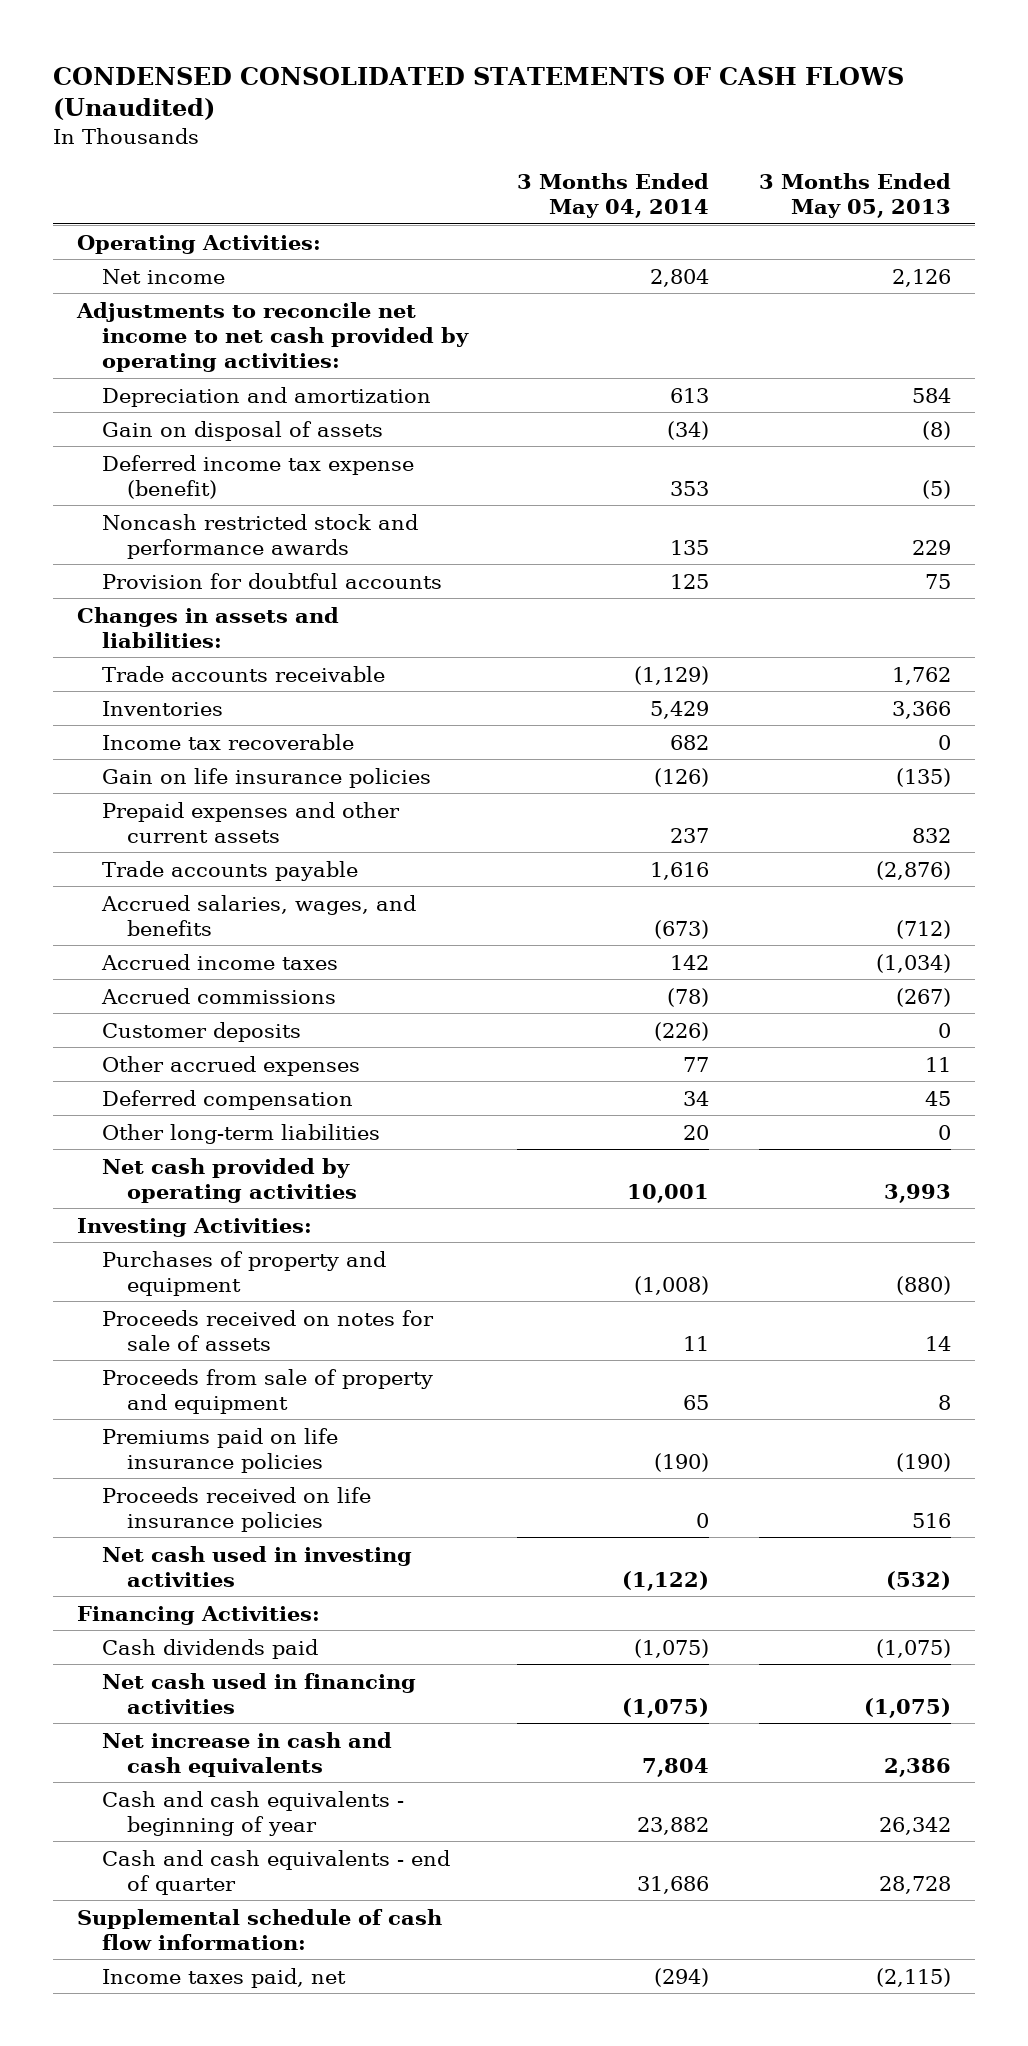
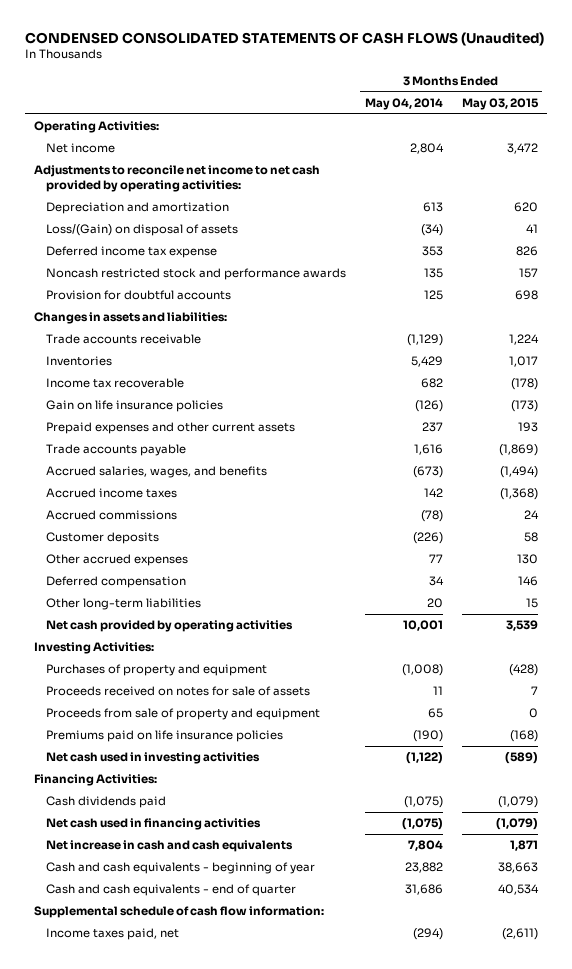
- | 3 Months Ended May 04, 2014 | 3 Months Ended May 05, 2013
+ | 3 Months Ended May 04, 2014 | 3 Months Ended May 03, 2015
- Gain on disposal of assets | (34) | (8)
- Deferred income tax expense (benefit) | 353 | (5)
+ Loss/(Gain) on disposal of assets | (34) | 41
+ Deferred income tax expense | 353 | 826
- Proceeds received on life insurance policies | 0 | 516

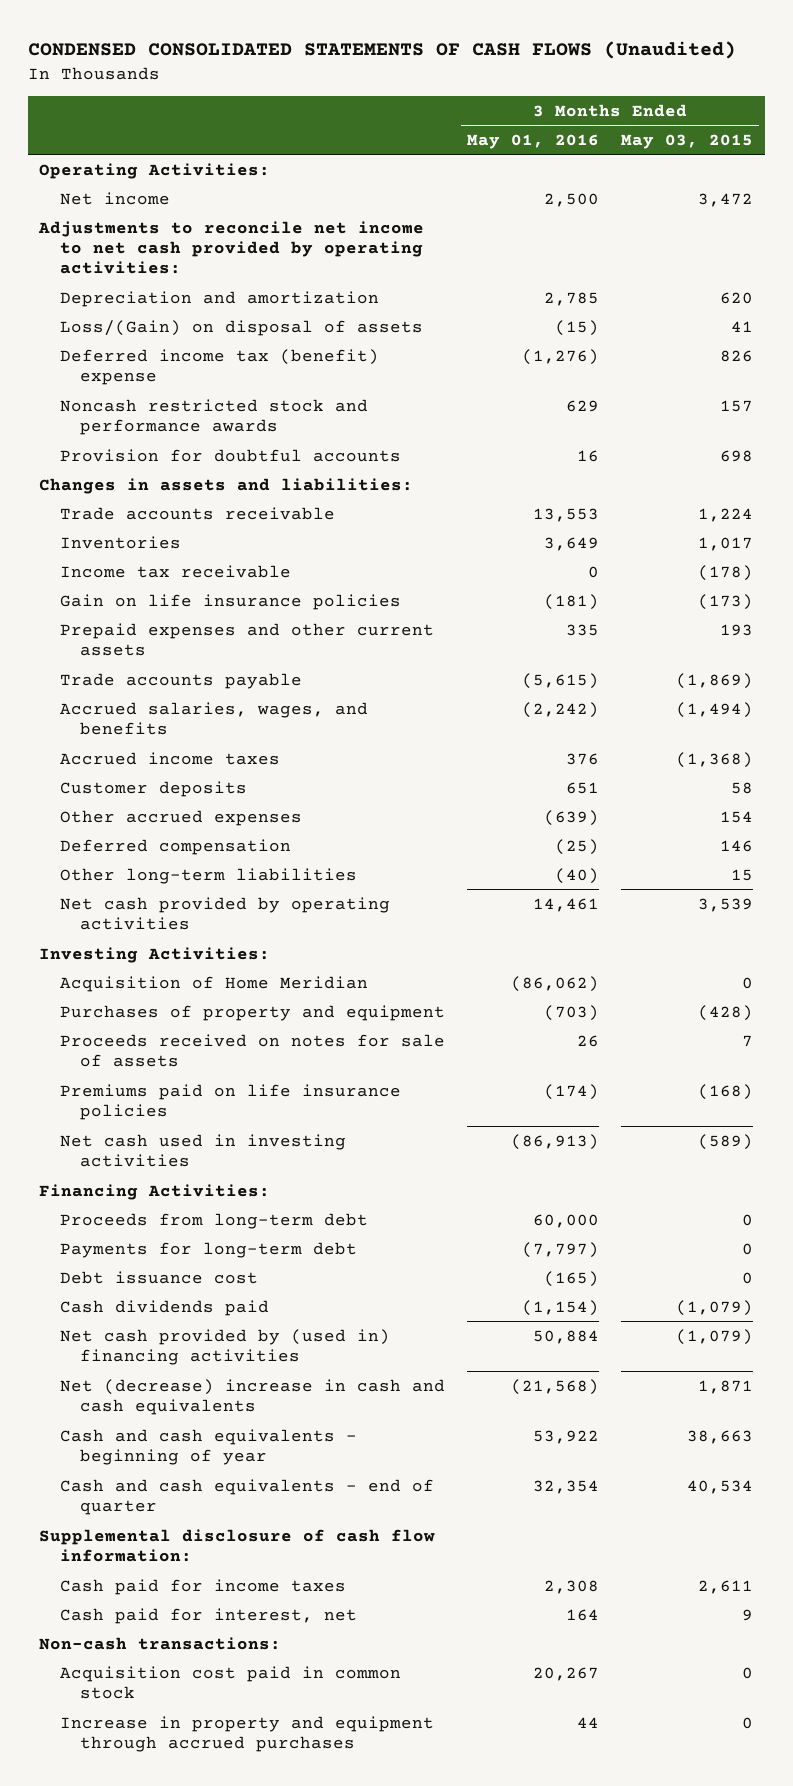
- | 3 Months Ended May 04, 2014 | 3 Months Ended May 03, 2015
+ | 3 Months Ended May 01, 2016 | 3 Months Ended May 03, 2015
- Deferred income tax expense | 353 | 826
+ Deferred income tax (benefit) expense | (1,276) | 826
- Income tax recoverable | 682 | (178)
+ Income tax receivable | 0 | (178)
- Accrued commissions | (78) | 24
- Other accrued expenses | 77 | 130
+ Other accrued expenses | (639) | 154
+ Acquisition of Home Meridian | (86,062) | 0
- Proceeds from sale of property and equipment | 65 | 0
+ Proceeds from long-term debt | 60,000 | 0
+ Payments for long-term debt | (7,797) | 0
+ Debt issuance cost | (165) | 0
- Net cash used in financing activities | (1,075) | (1,079)
- Net increase in cash and cash equivalents | 7,804 | 1,871
+ Net cash provided by (used in) financing activities | 50,884 | (1,079)
+ Net (decrease) increase in cash and cash equivalents | (21,568) | 1,871
- Supplemental schedule of cash flow information:
- Income taxes paid, net | (294) | (2,611)
+ Supplemental disclosure of cash flow information:
+ Cash paid for income taxes | 2,308 | 2,611
+ Cash paid for interest, net | 164 | 9
+ Non-cash transactions:
+ Acquisition cost paid in common stock | 20,267 | 0
+ Increase in property and equipment through accrued purchases | 44 | 0

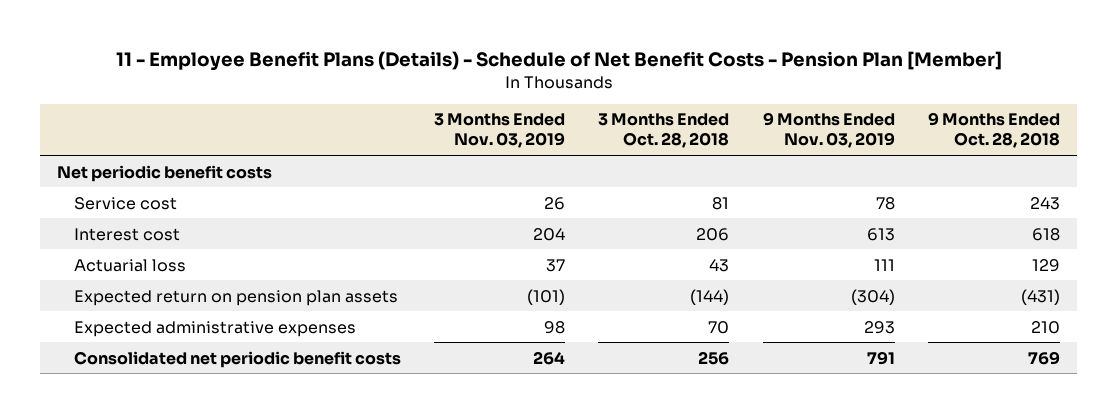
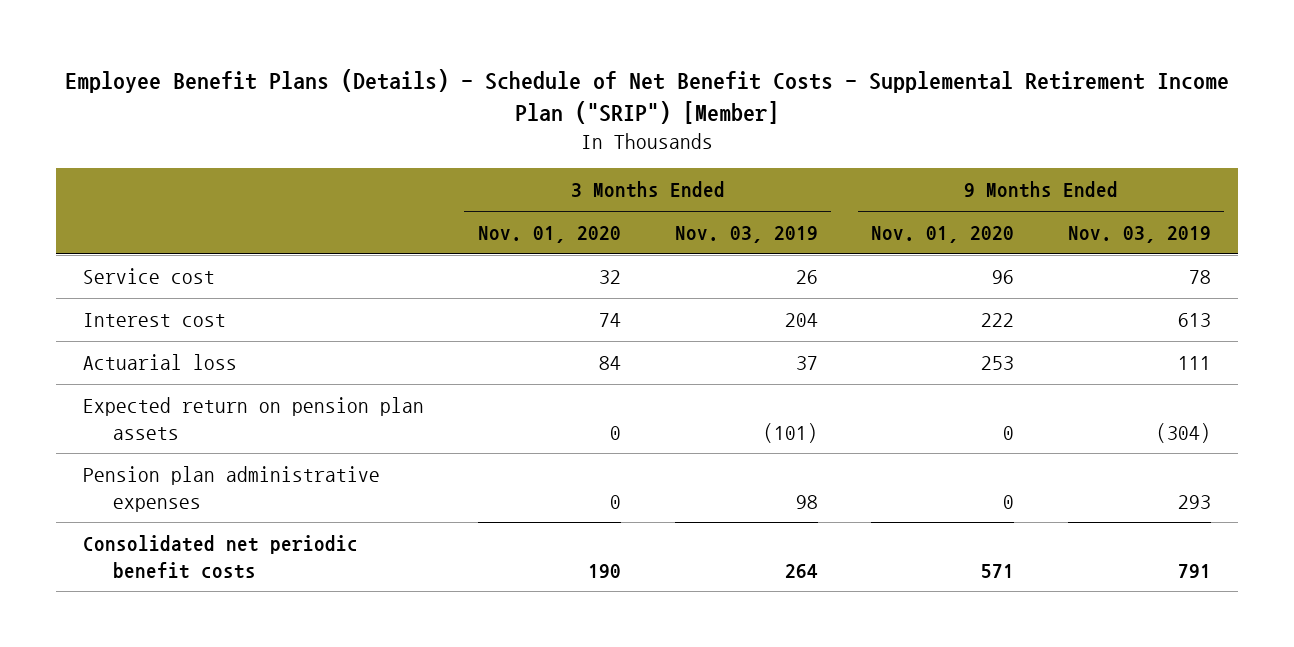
- 11 - Employee Benefit Plans (Details) - Schedule of Net Benefit Costs - Pension Plan [Member]
+ Employee Benefit Plans (Details) - Schedule of Net Benefit Costs - Supplemental Retirement Income Plan ("SRIP") [Member]
- | 3 Months Ended Nov. 03, 2019 | 3 Months Ended Oct. 28, 2018 | 9 Months Ended Nov. 03, 2019 | 9 Months Ended Oct. 28, 2018
+ | 3 Months Ended Nov. 01, 2020 | 3 Months Ended Nov. 03, 2019 | 9 Months Ended Nov. 01, 2020 | 9 Months Ended Nov. 03, 2019
- Net periodic benefit costs
- Expected administrative expenses | 98 | 70 | 293 | 210
+ Pension plan administrative expenses | 0 | 98 | 0 | 293

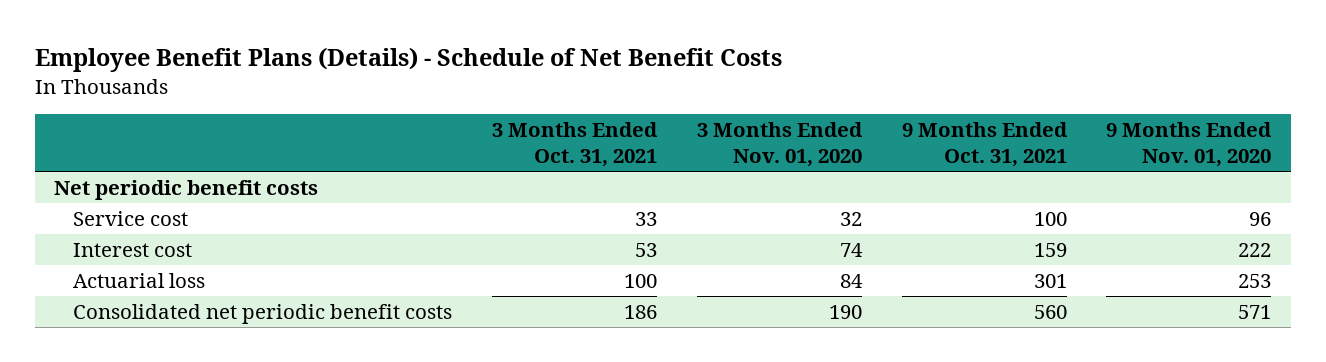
- Employee Benefit Plans (Details) - Schedule of Net Benefit Costs - Supplemental Retirement Income Plan ("SRIP") [Member]
+ Employee Benefit Plans (Details) - Schedule of Net Benefit Costs
- | 3 Months Ended Nov. 01, 2020 | 3 Months Ended Nov. 03, 2019 | 9 Months Ended Nov. 01, 2020 | 9 Months Ended Nov. 03, 2019
+ | 3 Months Ended Oct. 31, 2021 | 3 Months Ended Nov. 01, 2020 | 9 Months Ended Oct. 31, 2021 | 9 Months Ended Nov. 01, 2020
+ Net periodic benefit costs
- Expected return on pension plan assets | 0 | (101) | 0 | (304)
- Pension plan administrative expenses | 0 | 98 | 0 | 293

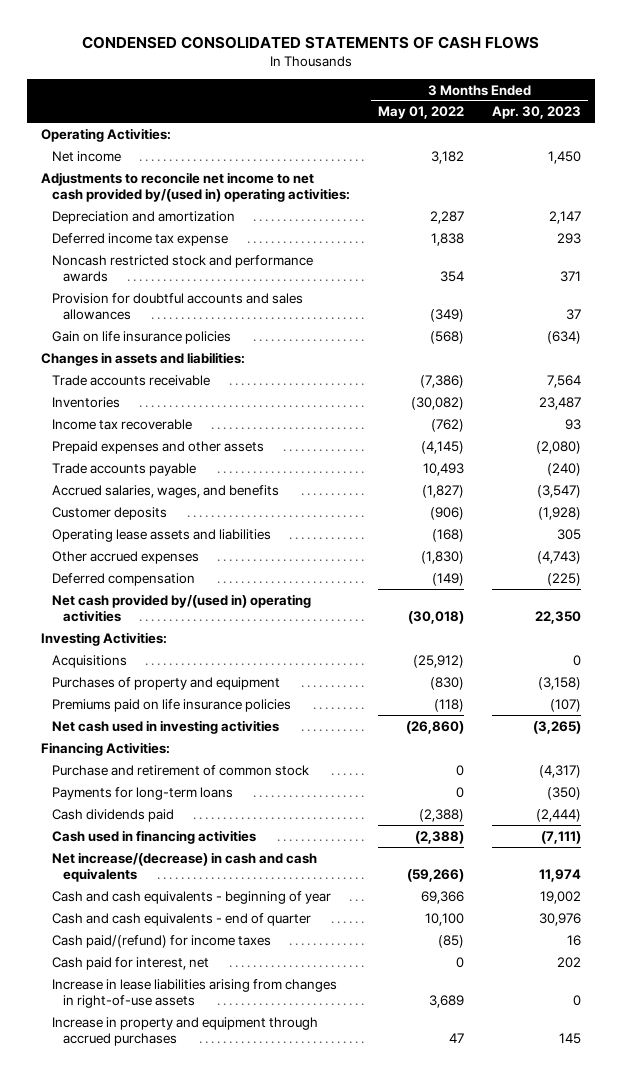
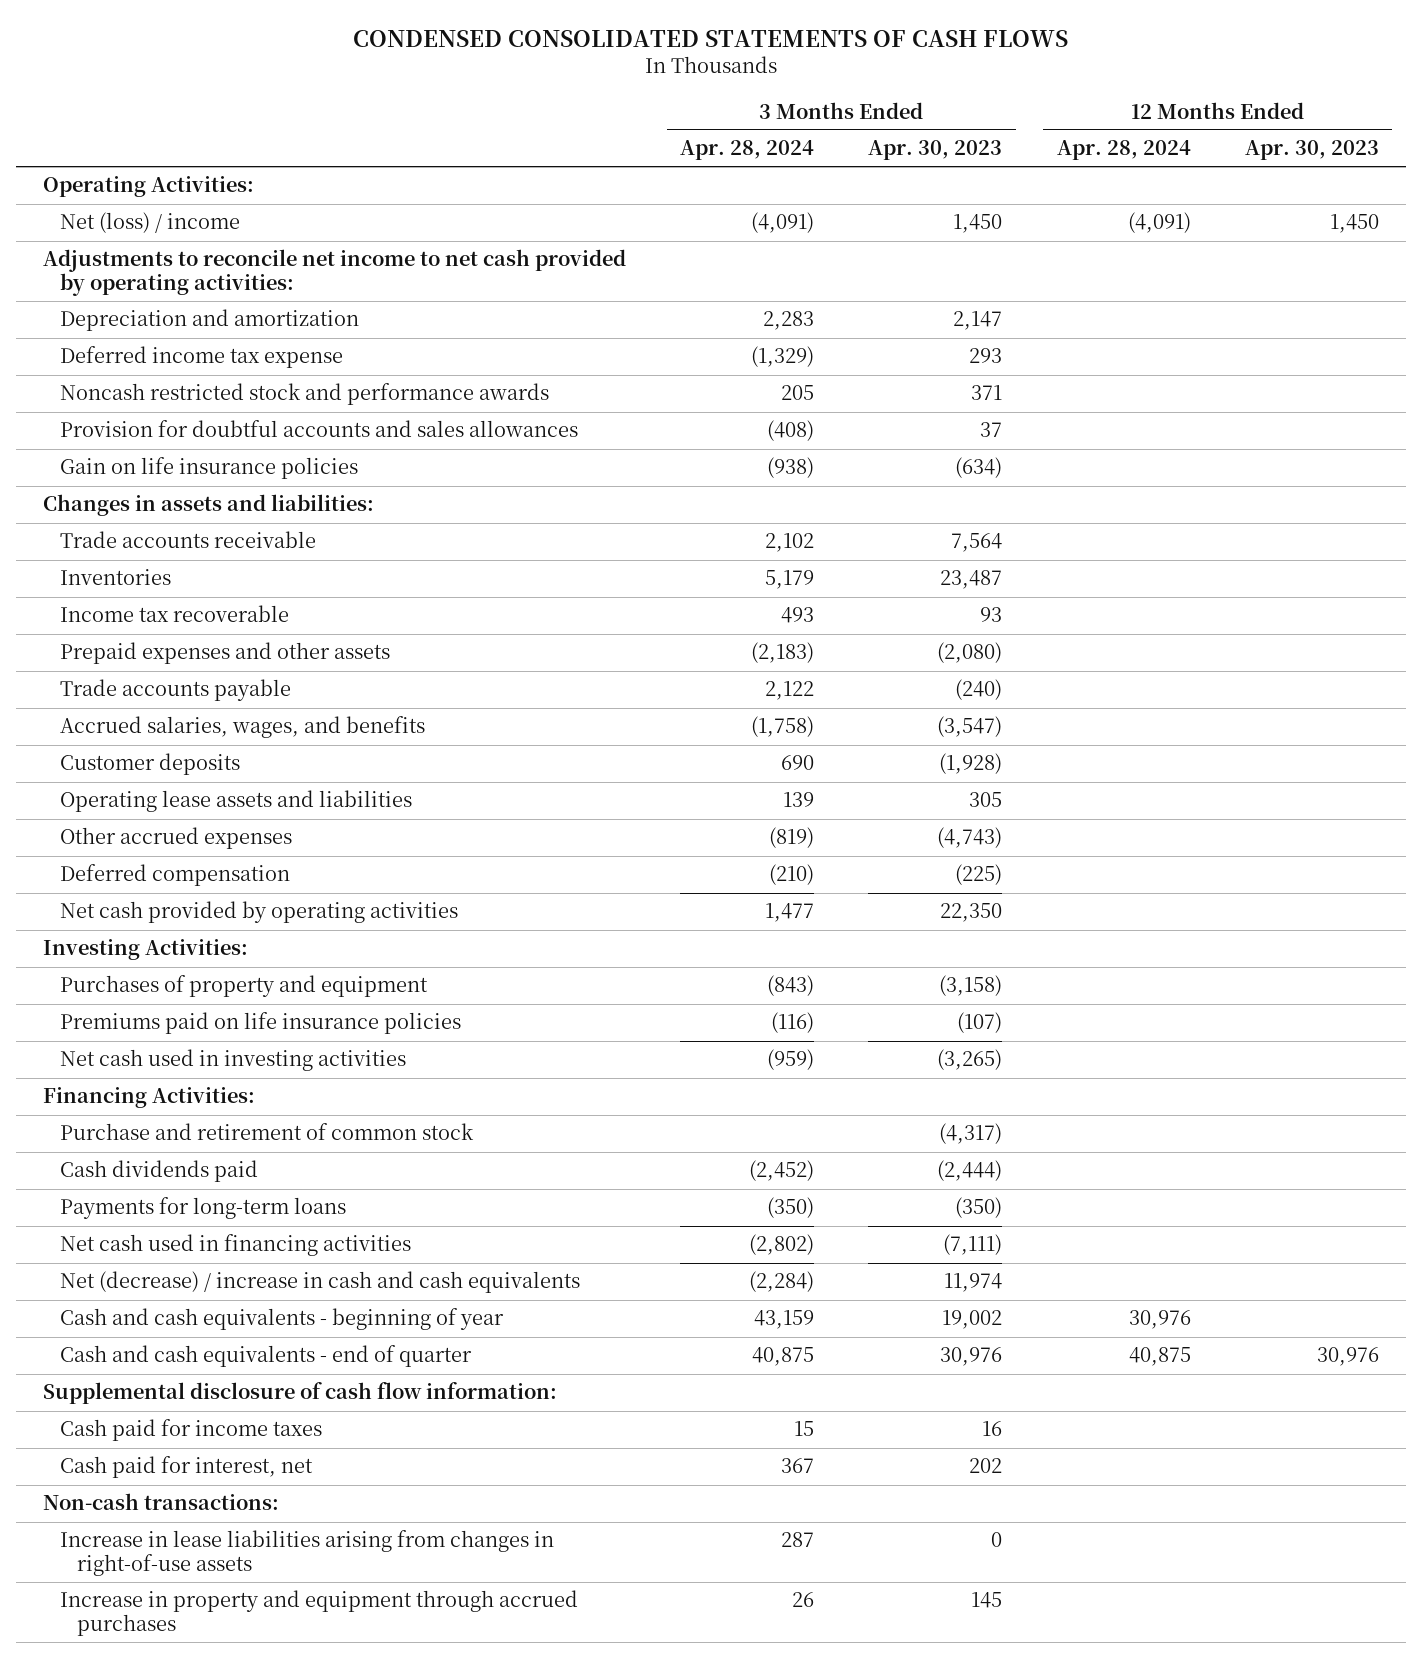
- | 3 Months Ended May 01, 2022 | 3 Months Ended Apr. 30, 2023
+ | 3 Months Ended Apr. 28, 2024 | 3 Months Ended Apr. 30, 2023 | 12 Months Ended Apr. 28, 2024 | 12 Months Ended Apr. 30, 2023
- Net income | 3,182 | 1,450
- Adjustments to reconcile net income to net cash provided by/(used in) operating activities:
+ Net (loss) / income | (4,091) | 1,450 | (4,091) | 1,450
+ Adjustments to reconcile net income to net cash provided by operating activities:
- Net cash provided by/(used in) operating activities | (30,018) | 22,350
+ Net cash provided by operating activities | 1,477 | 22,350 | |
- Acquisitions | (25,912) | 0
- Cash used in financing activities | (2,388) | (7,111)
- Net increase/(decrease) in cash and cash equivalents | (59,266) | 11,974
moved down: Payments for long-term loans | (350) | (350) | |
+ Net cash used in financing activities | (2,802) | (7,111) | |
+ Net (decrease) / increase in cash and cash equivalents | (2,284) | 11,974 | |
- Cash paid/(refund) for income taxes | (85) | 16
+ Supplemental disclosure of cash flow information:
+ Cash paid for income taxes | 15 | 16 | |
+ Non-cash transactions:

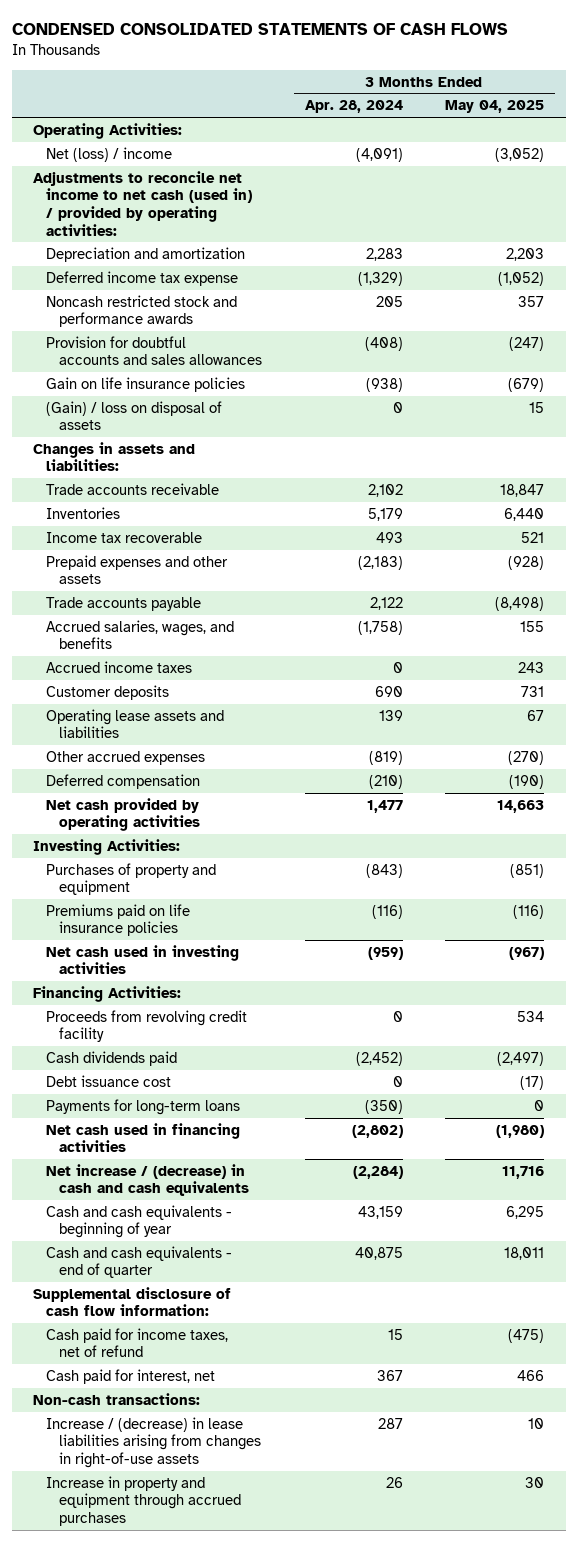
- | 3 Months Ended Apr. 28, 2024 | 3 Months Ended Apr. 30, 2023 | 12 Months Ended Apr. 28, 2024 | 12 Months Ended Apr. 30, 2023
+ | 3 Months Ended Apr. 28, 2024 | 3 Months Ended May 04, 2025
- Adjustments to reconcile net income to net cash provided by operating activities:
+ Adjustments to reconcile net income to net cash (used in) / provided by operating activities:
+ (Gain) / loss on disposal of assets | 0 | 15
+ Accrued income taxes | 0 | 243
- Purchase and retirement of common stock | | (4,317) | |
+ Proceeds from revolving credit facility | 0 | 534
+ Debt issuance cost | 0 | (17)
- Net (decrease) / increase in cash and cash equivalents | (2,284) | 11,974 | |
+ Net increase / (decrease) in cash and cash equivalents | (2,284) | 11,716
- Cash paid for income taxes | 15 | 16 | |
+ Cash paid for income taxes, net of refund | 15 | (475)
- Increase in lease liabilities arising from changes in right-of-use assets | 287 | 0 | |
+ Increase / (decrease) in lease liabilities arising from changes in right-of-use assets | 287 | 10

